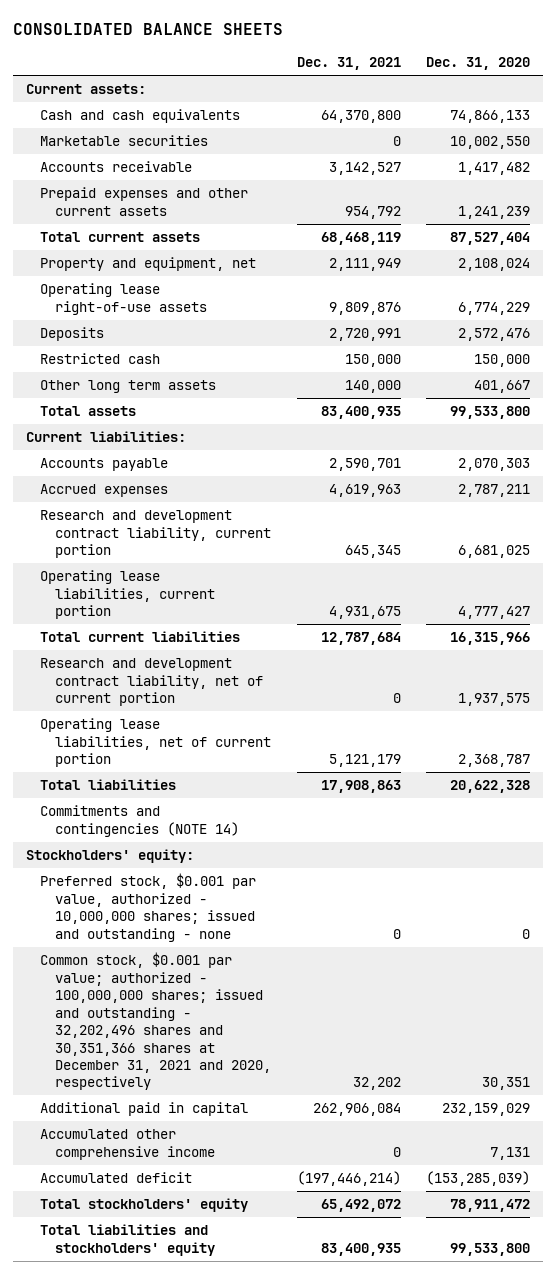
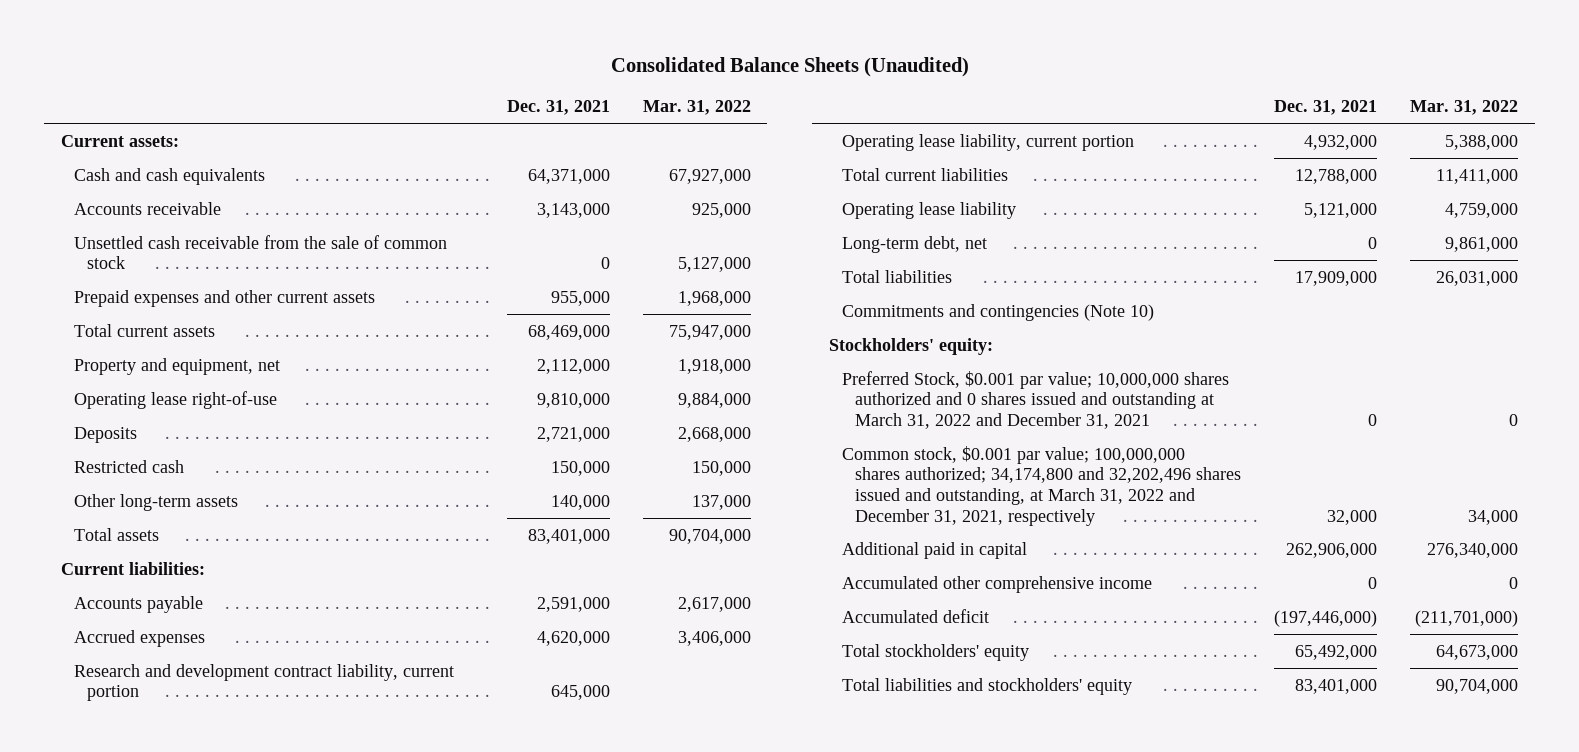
- CONSOLIDATED BALANCE SHEETS
+ Consolidated Balance Sheets (Unaudited)
- | Dec. 31, 2021 | Dec. 31, 2020
+ | Dec. 31, 2021 | Mar. 31, 2022
- Cash and cash equivalents | 64,370,800 | 74,866,133
- Marketable securities | 0 | 10,002,550
- Accounts receivable | 3,142,527 | 1,417,482
- Prepaid expenses and other current assets | 954,792 | 1,241,239
- Total current assets | 68,468,119 | 87,527,404
- Property and equipment, net | 2,111,949 | 2,108,024
- Operating lease right-of-use assets | 9,809,876 | 6,774,229
- Deposits | 2,720,991 | 2,572,476
+ Cash and cash equivalents | 64,371,000 | 67,927,000
+ Accounts receivable | 3,143,000 | 925,000
+ Unsettled cash receivable from the sale of common stock | 0 | 5,127,000
+ Prepaid expenses and other current assets | 955,000 | 1,968,000
+ Total current assets | 68,469,000 | 75,947,000
+ Property and equipment, net | 2,112,000 | 1,918,000
+ Operating lease right-of-use | 9,810,000 | 9,884,000
+ Deposits | 2,721,000 | 2,668,000
- Other long term assets | 140,000 | 401,667
- Total assets | 83,400,935 | 99,533,800
+ Other long-term assets | 140,000 | 137,000
+ Total assets | 83,401,000 | 90,704,000
- Accounts payable | 2,590,701 | 2,070,303
- Accrued expenses | 4,619,963 | 2,787,211
- Research and development contract liability, current portion | 645,345 | 6,681,025
- Operating lease liabilities, current portion | 4,931,675 | 4,777,427
- Total current liabilities | 12,787,684 | 16,315,966
- Research and development contract liability, net of current portion | 0 | 1,937,575
- Operating lease liabilities, net of current portion | 5,121,179 | 2,368,787
- Total liabilities | 17,908,863 | 20,622,328
- Commitments and contingencies (NOTE 14)
+ Accounts payable | 2,591,000 | 2,617,000
+ Accrued expenses | 4,620,000 | 3,406,000
+ Research and development contract liability, current portion | 645,000 |
+ Operating lease liability, current portion | 4,932,000 | 5,388,000
+ Total current liabilities | 12,788,000 | 11,411,000
+ Operating lease liability | 5,121,000 | 4,759,000
+ Long-term debt, net | 0 | 9,861,000
+ Total liabilities | 17,909,000 | 26,031,000
+ Commitments and contingencies (Note 10)
- Preferred stock, $0.001 par value, authorized - 10,000,000 shares; issued and outstanding - none | 0 | 0
- Common stock, $0.001 par value; authorized - 100,000,000 shares; issued and outstanding - 32,202,496 shares and 30,351,366 shares at December 31, 2021 and 2020, respectively | 32,202 | 30,351
- Additional paid in capital | 262,906,084 | 232,159,029
+ Preferred Stock, $0.001 par value; 10,000,000 shares authorized and 0 shares issued and outstanding at March 31, 2022 and December 31, 2021 | 0 | 0
+ Common stock, $0.001 par value; 100,000,000 shares authorized; 34,174,800 and 32,202,496 shares issued and outstanding, at March 31, 2022 and December 31, 2021, respectively | 32,000 | 34,000
+ Additional paid in capital | 262,906,000 | 276,340,000
- Accumulated deficit | (197,446,214) | (153,285,039)
- Total stockholders' equity | 65,492,072 | 78,911,472
- Total liabilities and stockholders' equity | 83,400,935 | 99,533,800
+ Accumulated deficit | (197,446,000) | (211,701,000)
+ Total stockholders' equity | 65,492,000 | 64,673,000
+ Total liabilities and stockholders' equity | 83,401,000 | 90,704,000

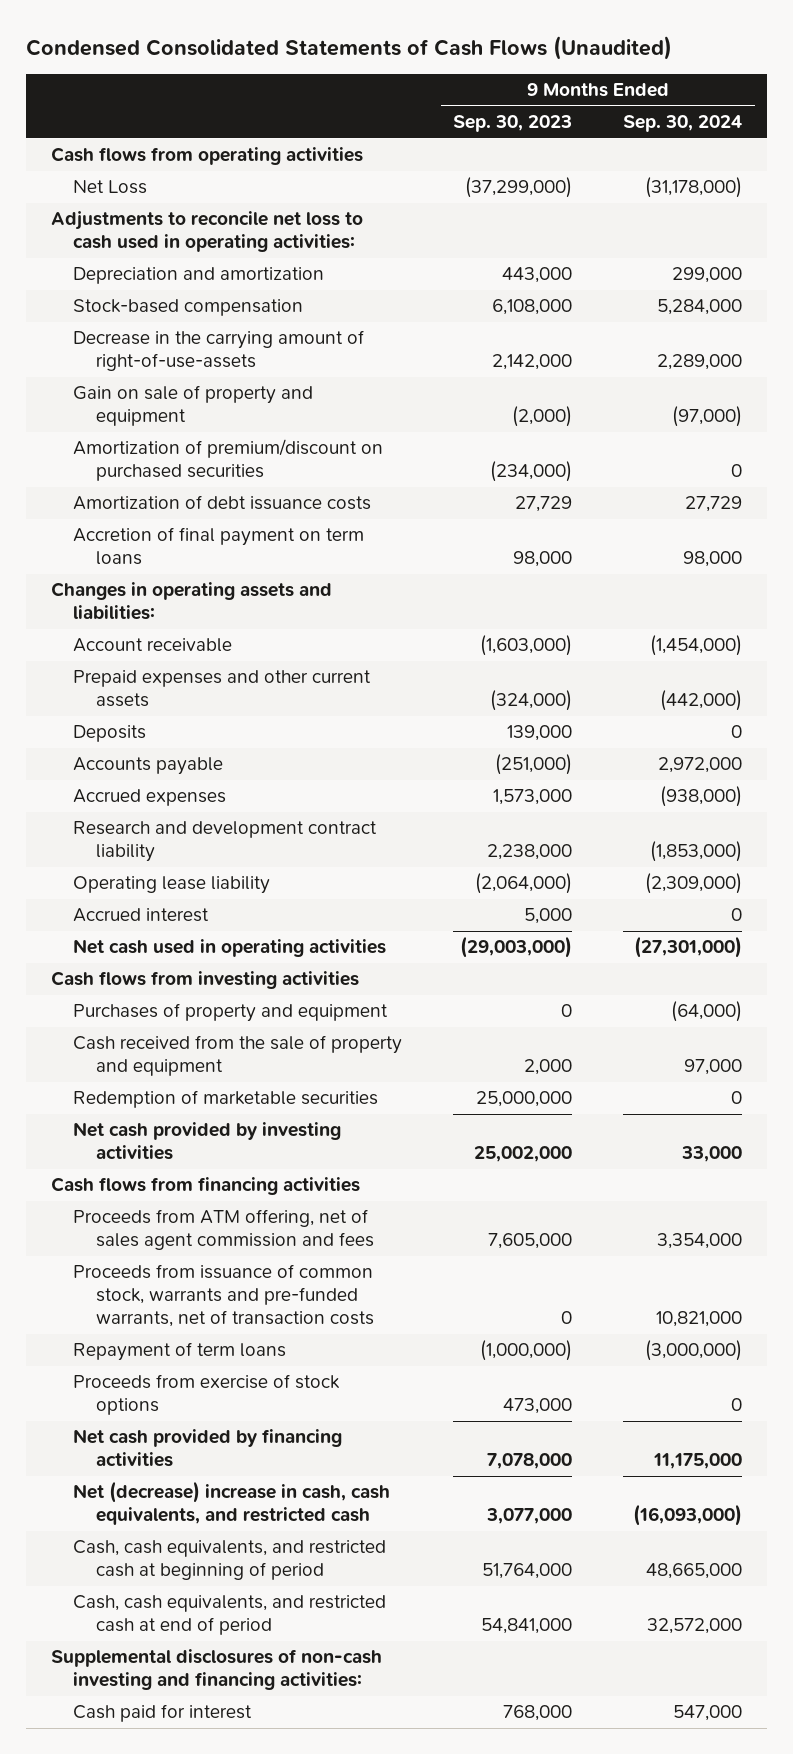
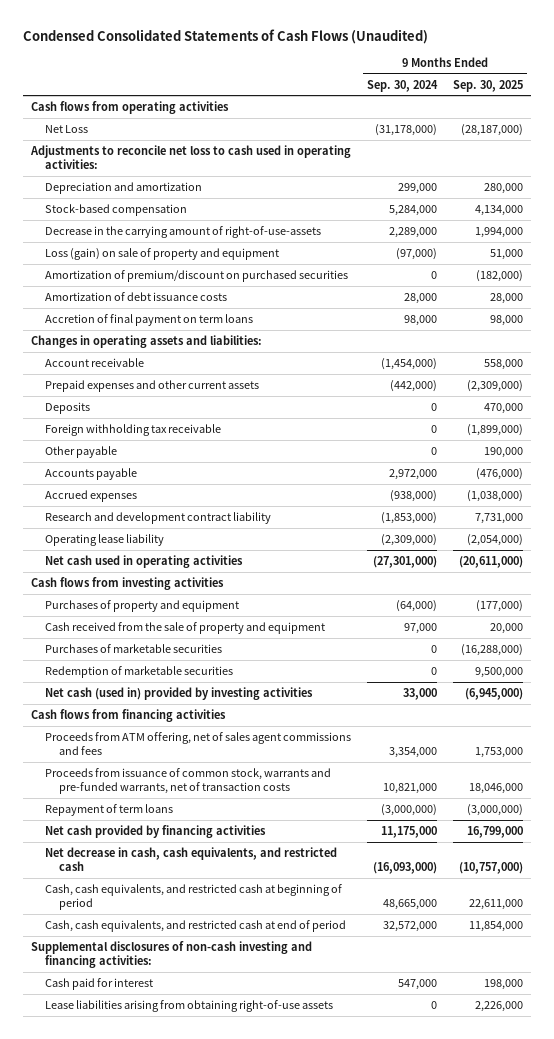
- | 9 Months Ended Sep. 30, 2023 | 9 Months Ended Sep. 30, 2024
+ | 9 Months Ended Sep. 30, 2024 | 9 Months Ended Sep. 30, 2025
- Gain on sale of property and equipment | (2,000) | (97,000)
+ Loss (gain) on sale of property and equipment | (97,000) | 51,000
- Amortization of debt issuance costs | 27,729 | 27,729
+ Amortization of debt issuance costs | 28,000 | 28,000
+ Foreign withholding tax receivable | 0 | (1,899,000)
+ Other payable | 0 | 190,000
- Accrued interest | 5,000 | 0
+ Purchases of marketable securities | 0 | (16,288,000)
- Net cash provided by investing activities | 25,002,000 | 33,000
+ Net cash (used in) provided by investing activities | 33,000 | (6,945,000)
- Proceeds from ATM offering, net of sales agent commission and fees | 7,605,000 | 3,354,000
+ Proceeds from ATM offering, net of sales agent commissions and fees | 3,354,000 | 1,753,000
- Proceeds from exercise of stock options | 473,000 | 0
- Net (decrease) increase in cash, cash equivalents, and restricted cash | 3,077,000 | (16,093,000)
+ Net decrease in cash, cash equivalents, and restricted cash | (16,093,000) | (10,757,000)
+ Lease liabilities arising from obtaining right-of-use assets | 0 | 2,226,000

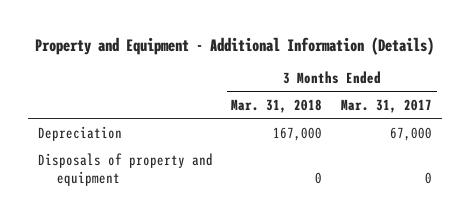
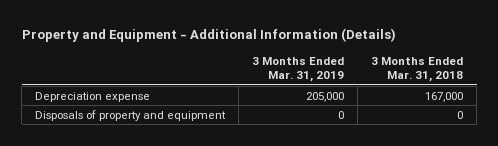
- | 3 Months Ended Mar. 31, 2018 | 3 Months Ended Mar. 31, 2017
+ | 3 Months Ended Mar. 31, 2019 | 3 Months Ended Mar. 31, 2018
- Depreciation | 167,000 | 67,000
+ Depreciation expense | 205,000 | 167,000

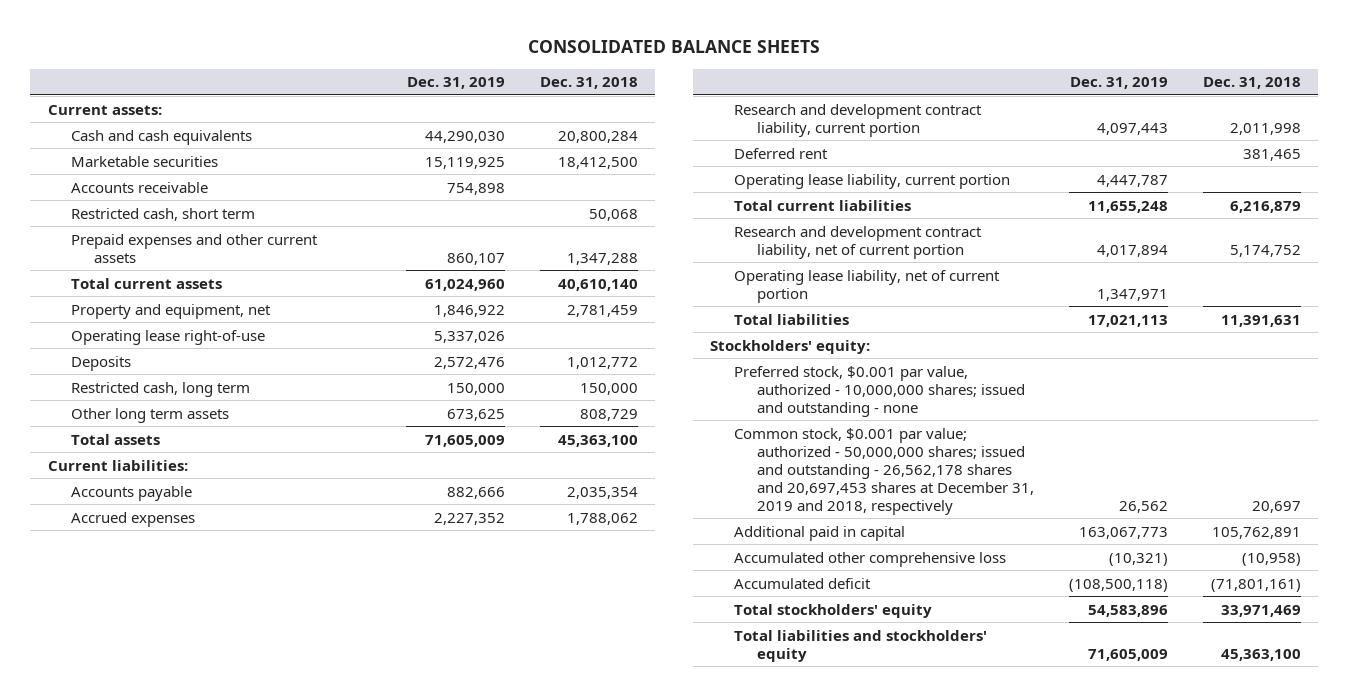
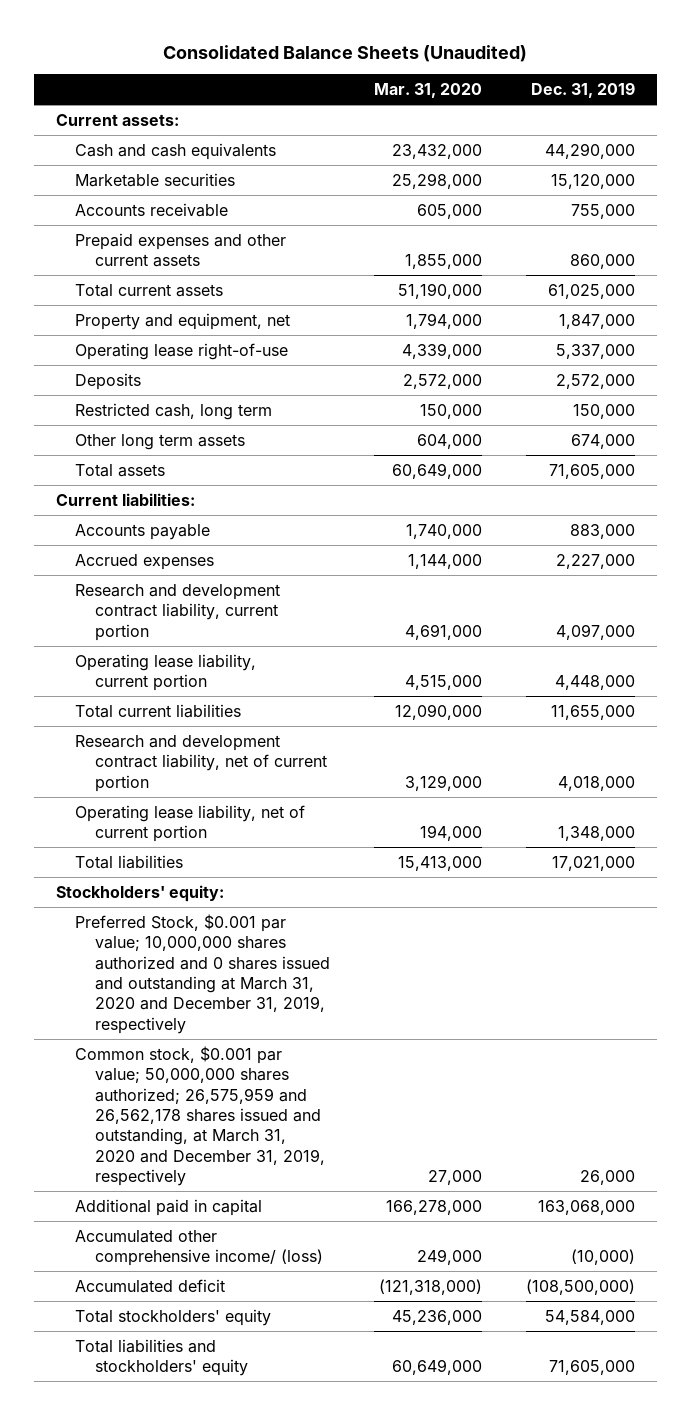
- CONSOLIDATED BALANCE SHEETS
+ Consolidated Balance Sheets (Unaudited)
- | Dec. 31, 2019 | Dec. 31, 2018
+ | Mar. 31, 2020 | Dec. 31, 2019
- Cash and cash equivalents | 44,290,030 | 20,800,284
- Marketable securities | 15,119,925 | 18,412,500
- Accounts receivable | 754,898 |
- Restricted cash, short term | | 50,068
- Prepaid expenses and other current assets | 860,107 | 1,347,288
- Total current assets | 61,024,960 | 40,610,140
- Property and equipment, net | 1,846,922 | 2,781,459
- Operating lease right-of-use | 5,337,026 |
- Deposits | 2,572,476 | 1,012,772
+ Cash and cash equivalents | 23,432,000 | 44,290,000
+ Marketable securities | 25,298,000 | 15,120,000
+ Accounts receivable | 605,000 | 755,000
+ Prepaid expenses and other current assets | 1,855,000 | 860,000
+ Total current assets | 51,190,000 | 61,025,000
+ Property and equipment, net | 1,794,000 | 1,847,000
+ Operating lease right-of-use | 4,339,000 | 5,337,000
+ Deposits | 2,572,000 | 2,572,000
- Other long term assets | 673,625 | 808,729
- Total assets | 71,605,009 | 45,363,100
+ Other long term assets | 604,000 | 674,000
+ Total assets | 60,649,000 | 71,605,000
- Accounts payable | 882,666 | 2,035,354
- Accrued expenses | 2,227,352 | 1,788,062
- Research and development contract liability, current portion | 4,097,443 | 2,011,998
- Deferred rent | | 381,465
- Operating lease liability, current portion | 4,447,787 |
- Total current liabilities | 11,655,248 | 6,216,879
- Research and development contract liability, net of current portion | 4,017,894 | 5,174,752
- Operating lease liability, net of current portion | 1,347,971 |
- Total liabilities | 17,021,113 | 11,391,631
+ Accounts payable | 1,740,000 | 883,000
+ Accrued expenses | 1,144,000 | 2,227,000
+ Research and development contract liability, current portion | 4,691,000 | 4,097,000
+ Operating lease liability, current portion | 4,515,000 | 4,448,000
+ Total current liabilities | 12,090,000 | 11,655,000
+ Research and development contract liability, net of current portion | 3,129,000 | 4,018,000
+ Operating lease liability, net of current portion | 194,000 | 1,348,000
+ Total liabilities | 15,413,000 | 17,021,000
- Preferred stock, $0.001 par value, authorized - 10,000,000 shares; issued and outstanding - none
- Common stock, $0.001 par value; authorized - 50,000,000 shares; issued and outstanding - 26,562,178 shares and 20,697,453 shares at December 31, 2019 and 2018, respectively | 26,562 | 20,697
- Additional paid in capital | 163,067,773 | 105,762,891
- Accumulated other comprehensive loss | (10,321) | (10,958)
- Accumulated deficit | (108,500,118) | (71,801,161)
- Total stockholders' equity | 54,583,896 | 33,971,469
- Total liabilities and stockholders' equity | 71,605,009 | 45,363,100
+ Preferred Stock, $0.001 par value; 10,000,000 shares authorized and 0 shares issued and outstanding at March 31, 2020 and December 31, 2019, respectively
+ Common stock, $0.001 par value; 50,000,000 shares authorized; 26,575,959 and 26,562,178 shares issued and outstanding, at March 31, 2020 and December 31, 2019, respectively | 27,000 | 26,000
+ Additional paid in capital | 166,278,000 | 163,068,000
+ Accumulated other comprehensive income/ (loss) | 249,000 | (10,000)
+ Accumulated deficit | (121,318,000) | (108,500,000)
+ Total stockholders' equity | 45,236,000 | 54,584,000
+ Total liabilities and stockholders' equity | 60,649,000 | 71,605,000

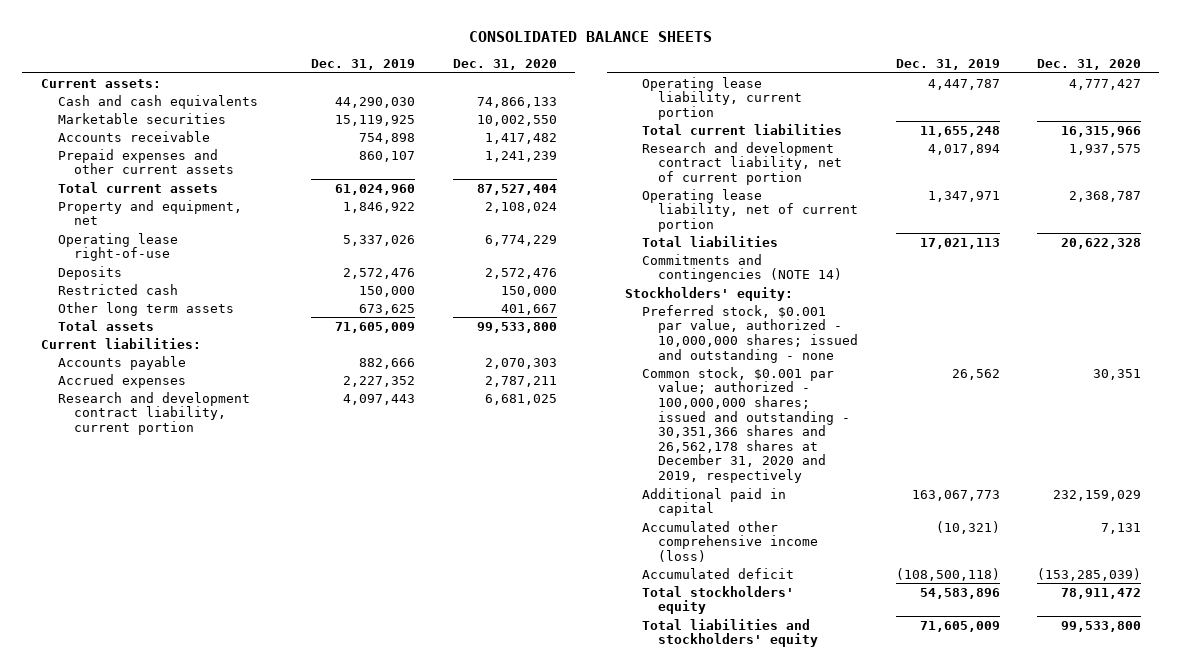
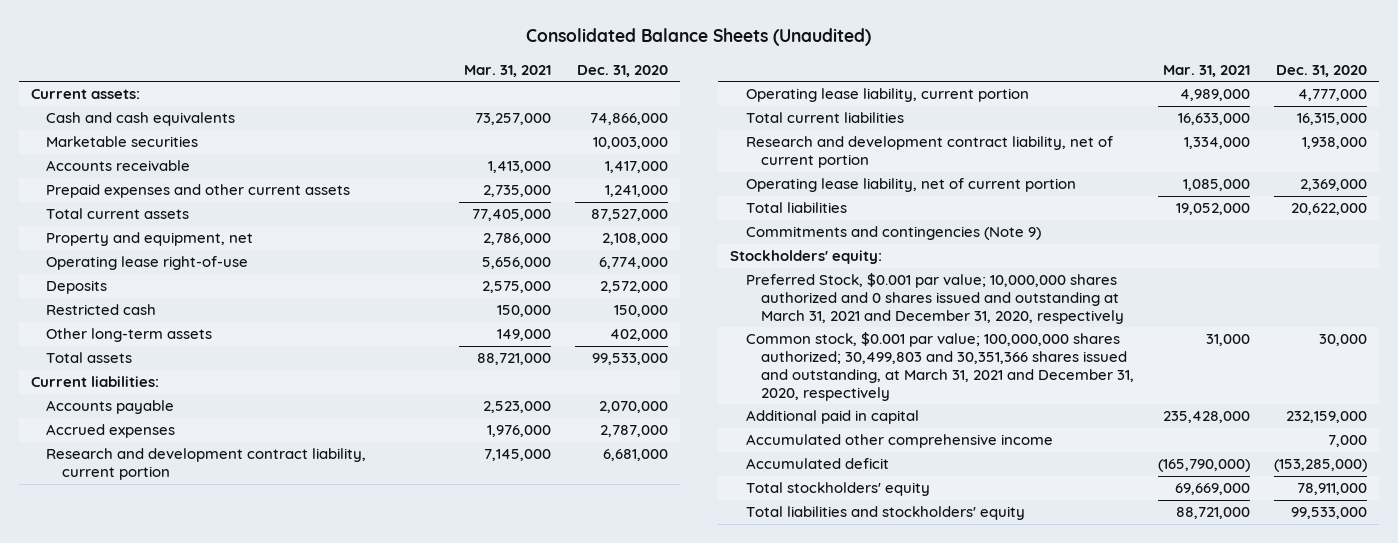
- CONSOLIDATED BALANCE SHEETS
+ Consolidated Balance Sheets (Unaudited)
- | Dec. 31, 2019 | Dec. 31, 2020
+ | Mar. 31, 2021 | Dec. 31, 2020
- Cash and cash equivalents | 44,290,030 | 74,866,133
- Marketable securities | 15,119,925 | 10,002,550
- Accounts receivable | 754,898 | 1,417,482
- Prepaid expenses and other current assets | 860,107 | 1,241,239
- Total current assets | 61,024,960 | 87,527,404
- Property and equipment, net | 1,846,922 | 2,108,024
- Operating lease right-of-use | 5,337,026 | 6,774,229
- Deposits | 2,572,476 | 2,572,476
+ Cash and cash equivalents | 73,257,000 | 74,866,000
+ Marketable securities | | 10,003,000
+ Accounts receivable | 1,413,000 | 1,417,000
+ Prepaid expenses and other current assets | 2,735,000 | 1,241,000
+ Total current assets | 77,405,000 | 87,527,000
+ Property and equipment, net | 2,786,000 | 2,108,000
+ Operating lease right-of-use | 5,656,000 | 6,774,000
+ Deposits | 2,575,000 | 2,572,000
- Other long term assets | 673,625 | 401,667
- Total assets | 71,605,009 | 99,533,800
+ Other long-term assets | 149,000 | 402,000
+ Total assets | 88,721,000 | 99,533,000
- Accounts payable | 882,666 | 2,070,303
- Accrued expenses | 2,227,352 | 2,787,211
- Research and development contract liability, current portion | 4,097,443 | 6,681,025
- Operating lease liability, current portion | 4,447,787 | 4,777,427
- Total current liabilities | 11,655,248 | 16,315,966
- Research and development contract liability, net of current portion | 4,017,894 | 1,937,575
- Operating lease liability, net of current portion | 1,347,971 | 2,368,787
- Total liabilities | 17,021,113 | 20,622,328
- Commitments and contingencies (NOTE 14)
+ Accounts payable | 2,523,000 | 2,070,000
+ Accrued expenses | 1,976,000 | 2,787,000
+ Research and development contract liability, current portion | 7,145,000 | 6,681,000
+ Operating lease liability, current portion | 4,989,000 | 4,777,000
+ Total current liabilities | 16,633,000 | 16,315,000
+ Research and development contract liability, net of current portion | 1,334,000 | 1,938,000
+ Operating lease liability, net of current portion | 1,085,000 | 2,369,000
+ Total liabilities | 19,052,000 | 20,622,000
+ Commitments and contingencies (Note 9)
- Preferred stock, $0.001 par value, authorized - 10,000,000 shares; issued and outstanding - none
- Common stock, $0.001 par value; authorized - 100,000,000 shares; issued and outstanding - 30,351,366 shares and 26,562,178 shares at December 31, 2020 and 2019, respectively | 26,562 | 30,351
- Additional paid in capital | 163,067,773 | 232,159,029
- Accumulated other comprehensive income (loss) | (10,321) | 7,131
- Accumulated deficit | (108,500,118) | (153,285,039)
- Total stockholders' equity | 54,583,896 | 78,911,472
- Total liabilities and stockholders' equity | 71,605,009 | 99,533,800
+ Preferred Stock, $0.001 par value; 10,000,000 shares authorized and 0 shares issued and outstanding at March 31, 2021 and December 31, 2020, respectively
+ Common stock, $0.001 par value; 100,000,000 shares authorized; 30,499,803 and 30,351,366 shares issued and outstanding, at March 31, 2021 and December 31, 2020, respectively | 31,000 | 30,000
+ Additional paid in capital | 235,428,000 | 232,159,000
+ Accumulated other comprehensive income | | 7,000
+ Accumulated deficit | (165,790,000) | (153,285,000)
+ Total stockholders' equity | 69,669,000 | 78,911,000
+ Total liabilities and stockholders' equity | 88,721,000 | 99,533,000

